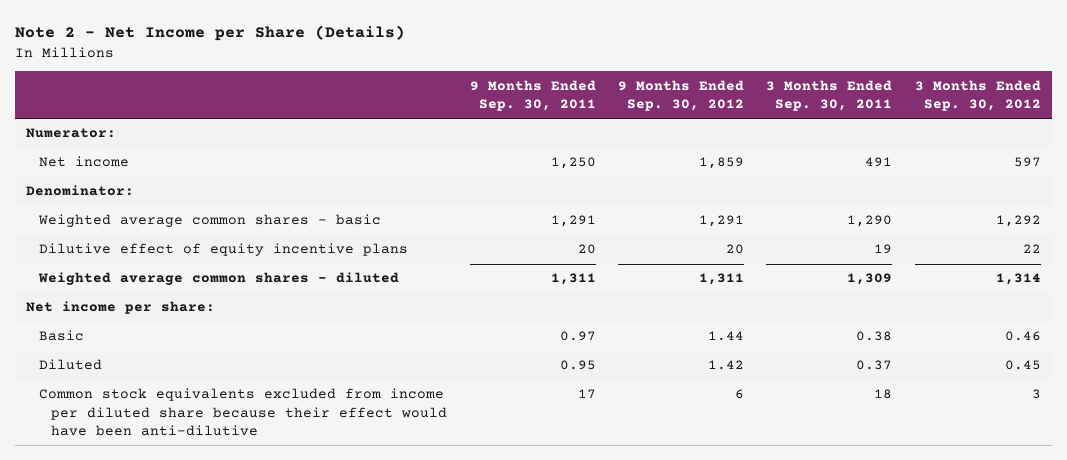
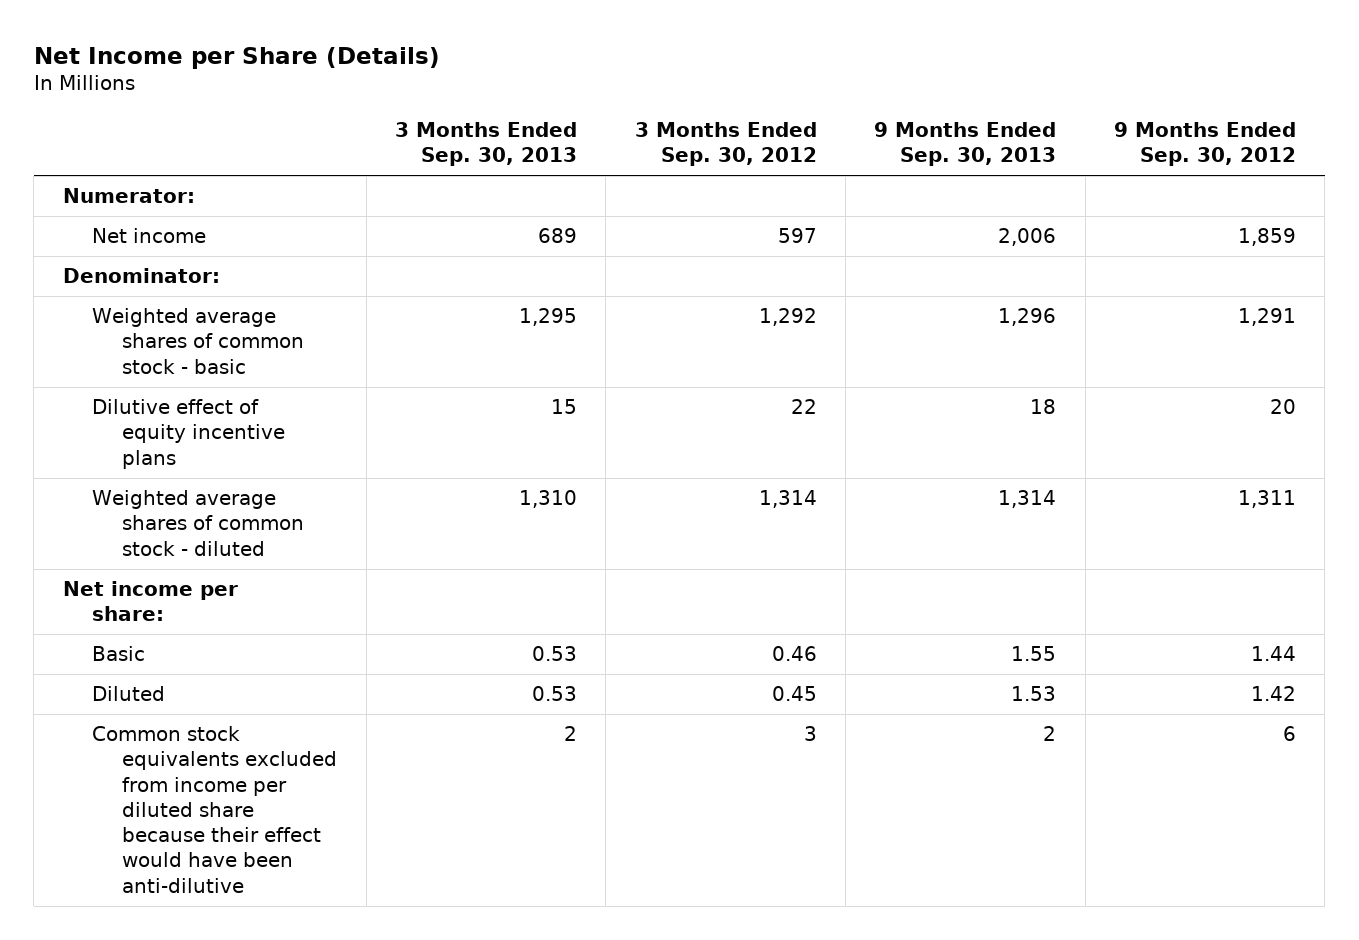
- Note 2 - Net Income per Share (Details)
+ Net Income per Share (Details)
- | 9 Months Ended Sep. 30, 2011 | 9 Months Ended Sep. 30, 2012 | 3 Months Ended Sep. 30, 2011 | 3 Months Ended Sep. 30, 2012
+ | 3 Months Ended Sep. 30, 2013 | 3 Months Ended Sep. 30, 2012 | 9 Months Ended Sep. 30, 2013 | 9 Months Ended Sep. 30, 2012
- Weighted average common shares - basic | 1,291 | 1,291 | 1,290 | 1,292
+ Weighted average shares of common stock - basic | 1,295 | 1,292 | 1,296 | 1,291
- Weighted average common shares - diluted | 1,311 | 1,311 | 1,309 | 1,314
+ Weighted average shares of common stock - diluted | 1,310 | 1,314 | 1,314 | 1,311

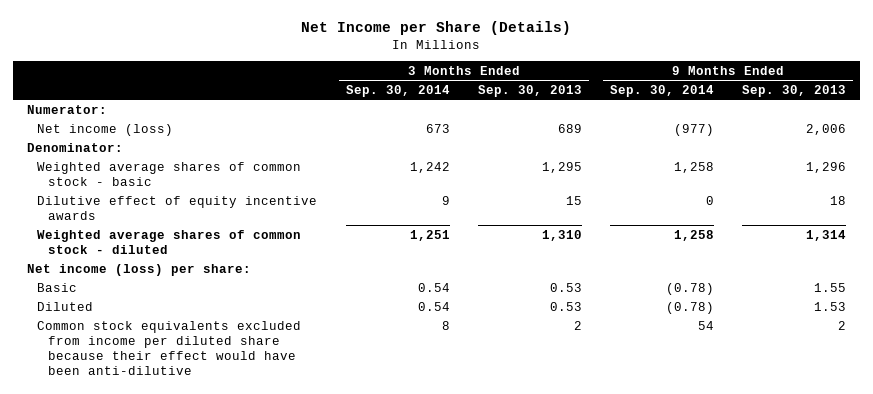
- | 3 Months Ended Sep. 30, 2013 | 3 Months Ended Sep. 30, 2012 | 9 Months Ended Sep. 30, 2013 | 9 Months Ended Sep. 30, 2012
+ | 3 Months Ended Sep. 30, 2014 | 3 Months Ended Sep. 30, 2013 | 9 Months Ended Sep. 30, 2014 | 9 Months Ended Sep. 30, 2013
- Net income | 689 | 597 | 2,006 | 1,859
+ Net income (loss) | 673 | 689 | (977) | 2,006
- Dilutive effect of equity incentive plans | 15 | 22 | 18 | 20
+ Dilutive effect of equity incentive awards | 9 | 15 | 0 | 18
- Net income per share:
+ Net income (loss) per share:

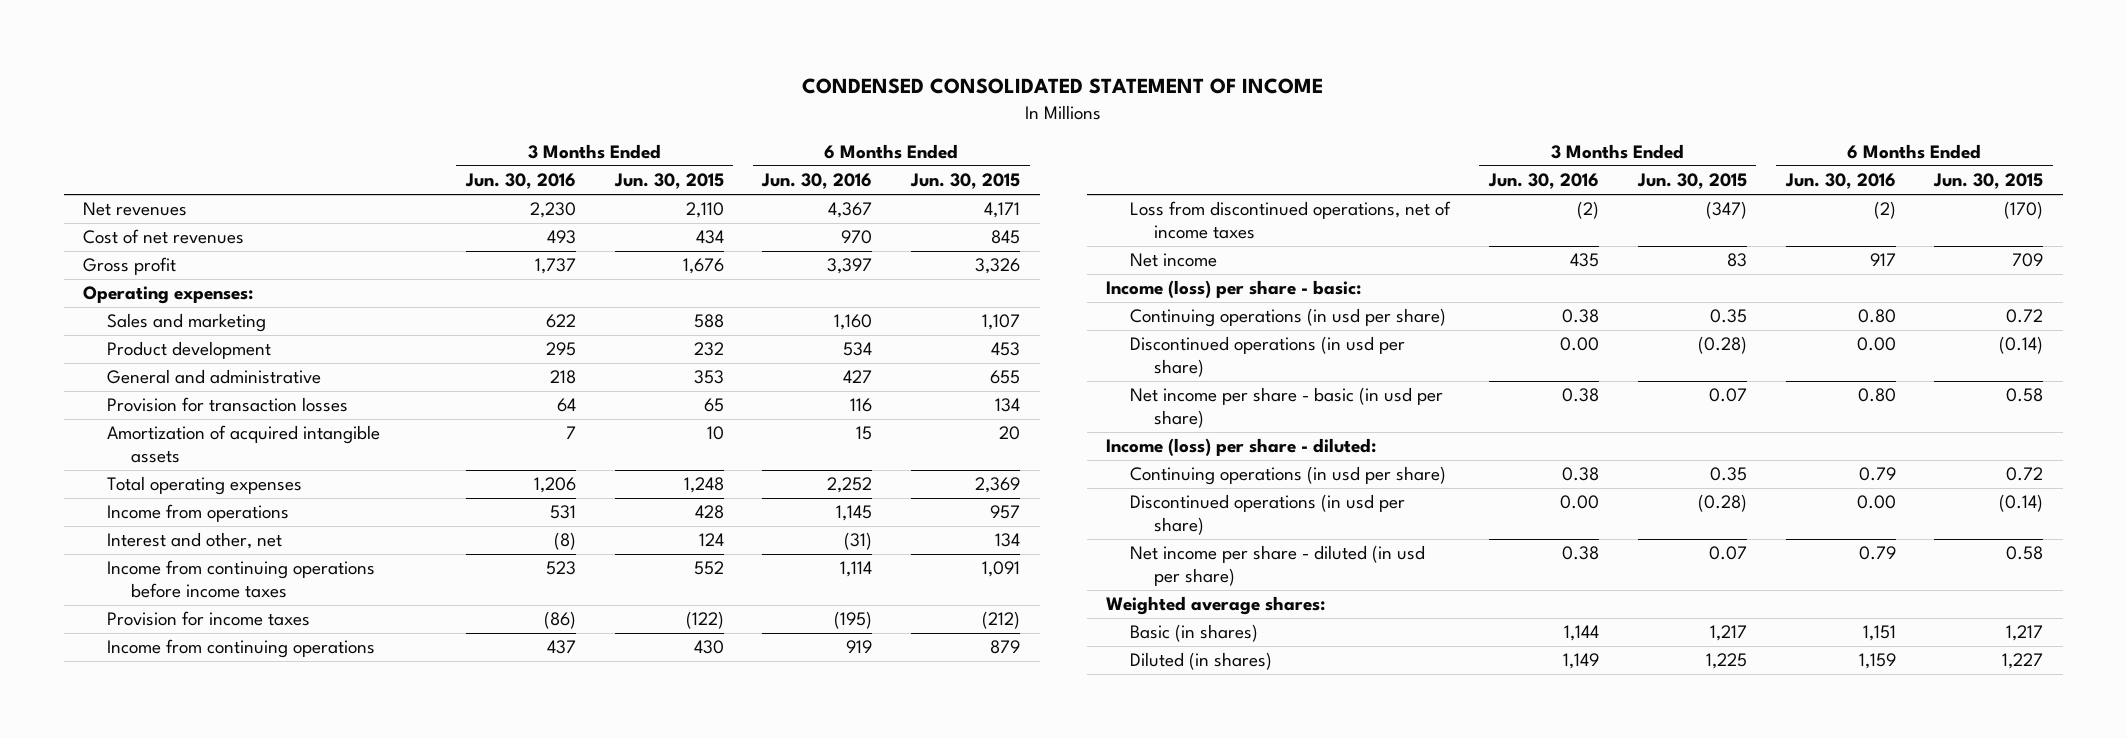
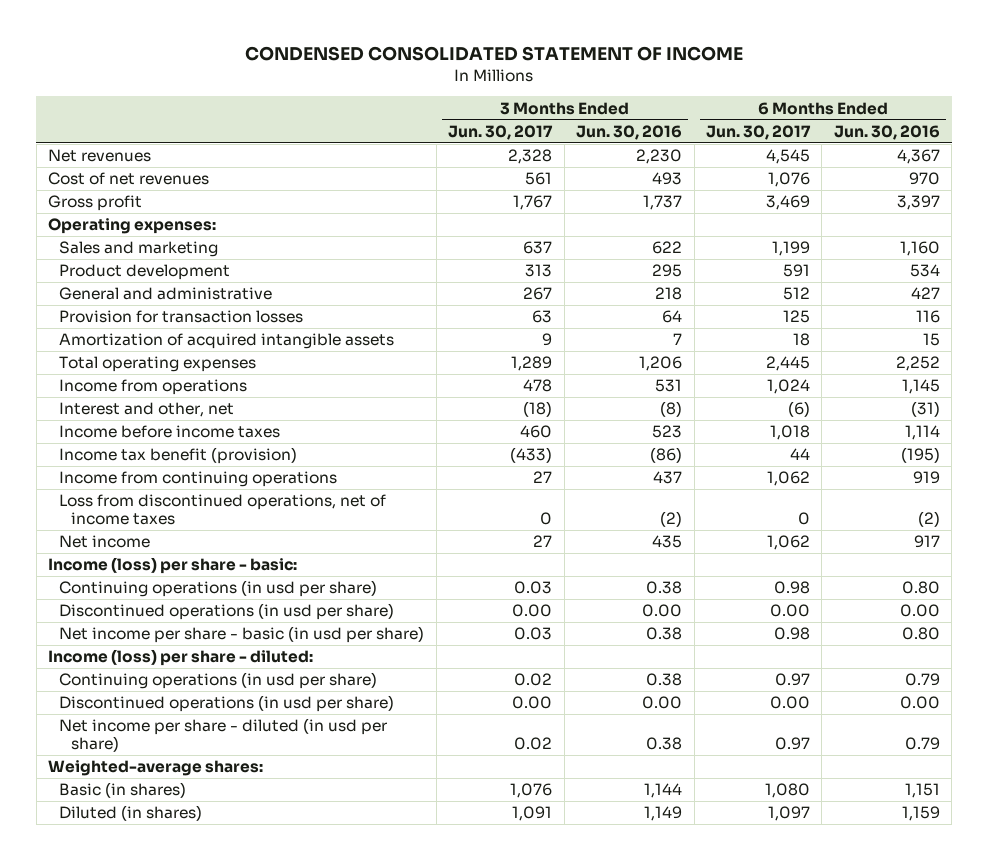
- | 3 Months Ended Jun. 30, 2016 | 3 Months Ended Jun. 30, 2015 | 6 Months Ended Jun. 30, 2016 | 6 Months Ended Jun. 30, 2015
+ | 3 Months Ended Jun. 30, 2017 | 3 Months Ended Jun. 30, 2016 | 6 Months Ended Jun. 30, 2017 | 6 Months Ended Jun. 30, 2016
- Income from continuing operations before income taxes | 523 | 552 | 1,114 | 1,091
- Provision for income taxes | (86) | (122) | (195) | (212)
+ Income before income taxes | 460 | 523 | 1,018 | 1,114
+ Income tax benefit (provision) | (433) | (86) | 44 | (195)
- Weighted average shares:
+ Weighted-average shares:

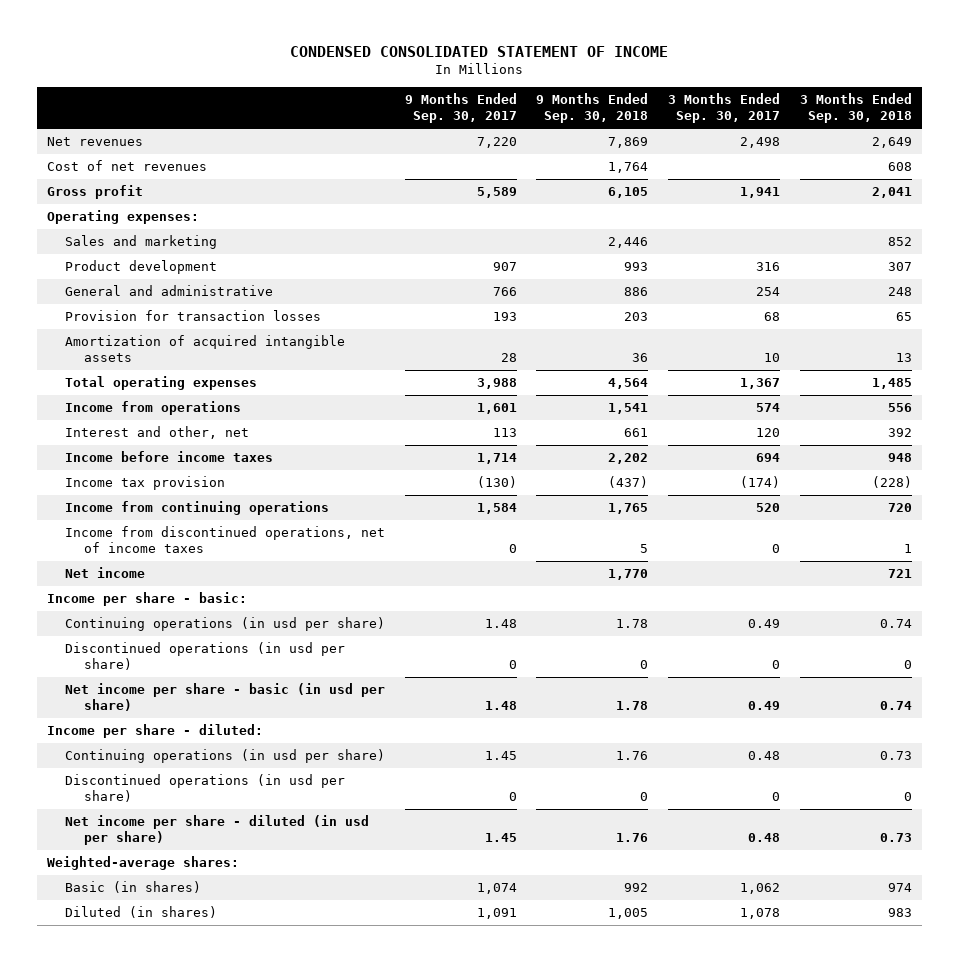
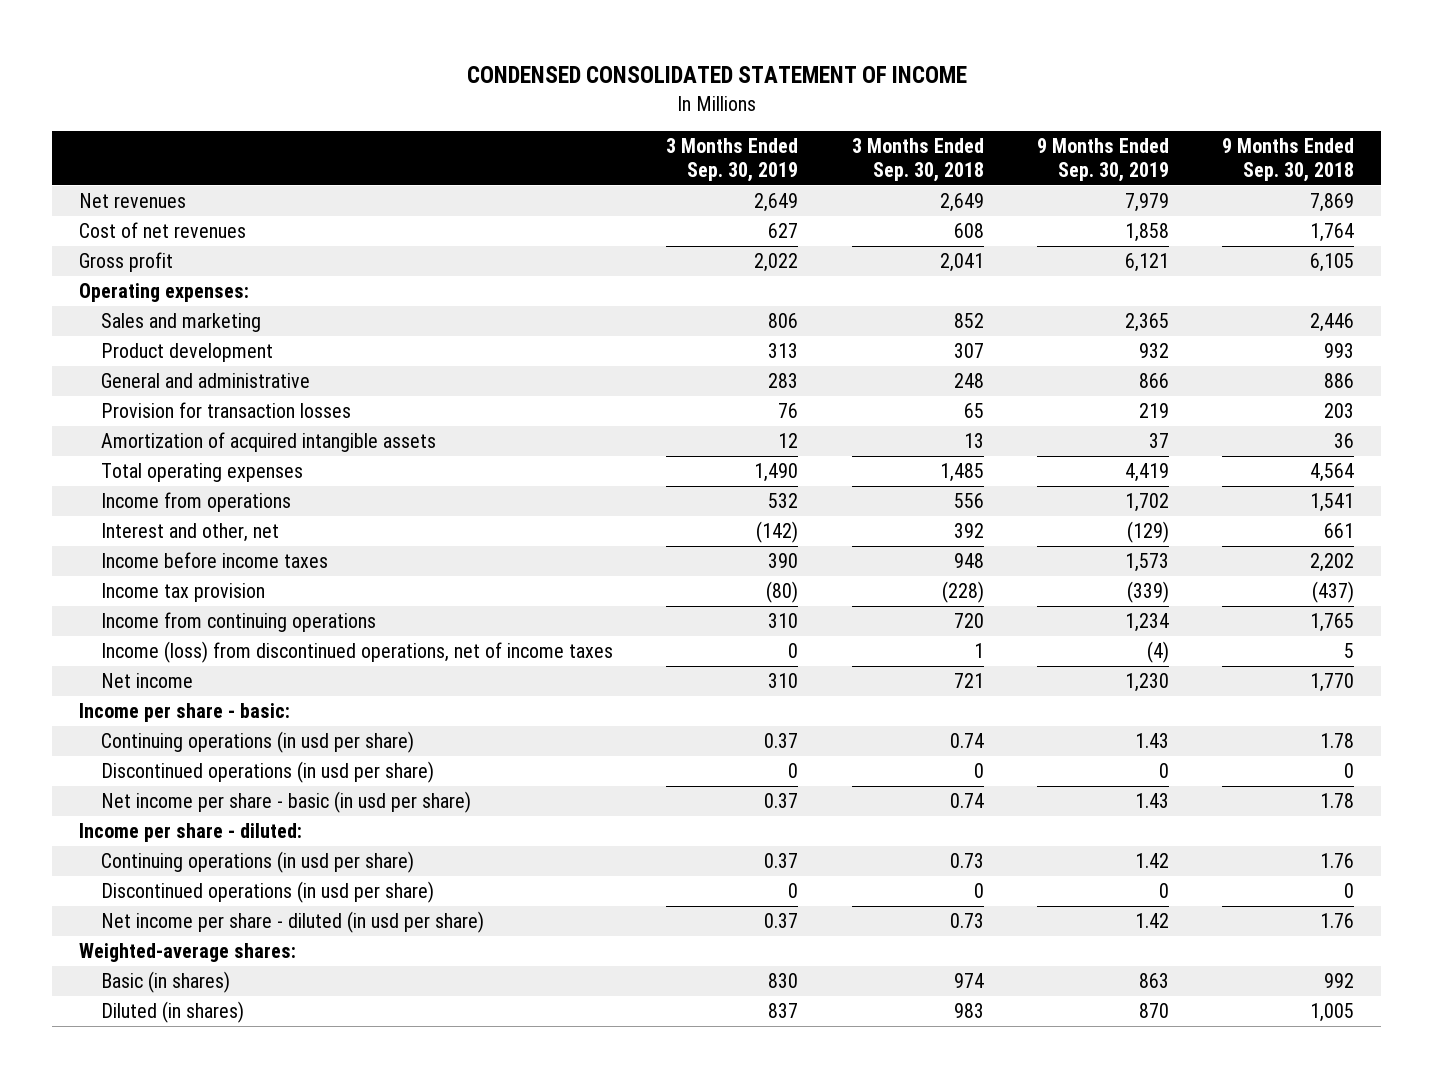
- | 9 Months Ended Sep. 30, 2017 | 9 Months Ended Sep. 30, 2018 | 3 Months Ended Sep. 30, 2017 | 3 Months Ended Sep. 30, 2018
+ | 3 Months Ended Sep. 30, 2019 | 3 Months Ended Sep. 30, 2018 | 9 Months Ended Sep. 30, 2019 | 9 Months Ended Sep. 30, 2018
- Income from discontinued operations, net of income taxes | 0 | 5 | 0 | 1
+ Income (loss) from discontinued operations, net of income taxes | 0 | 1 | (4) | 5

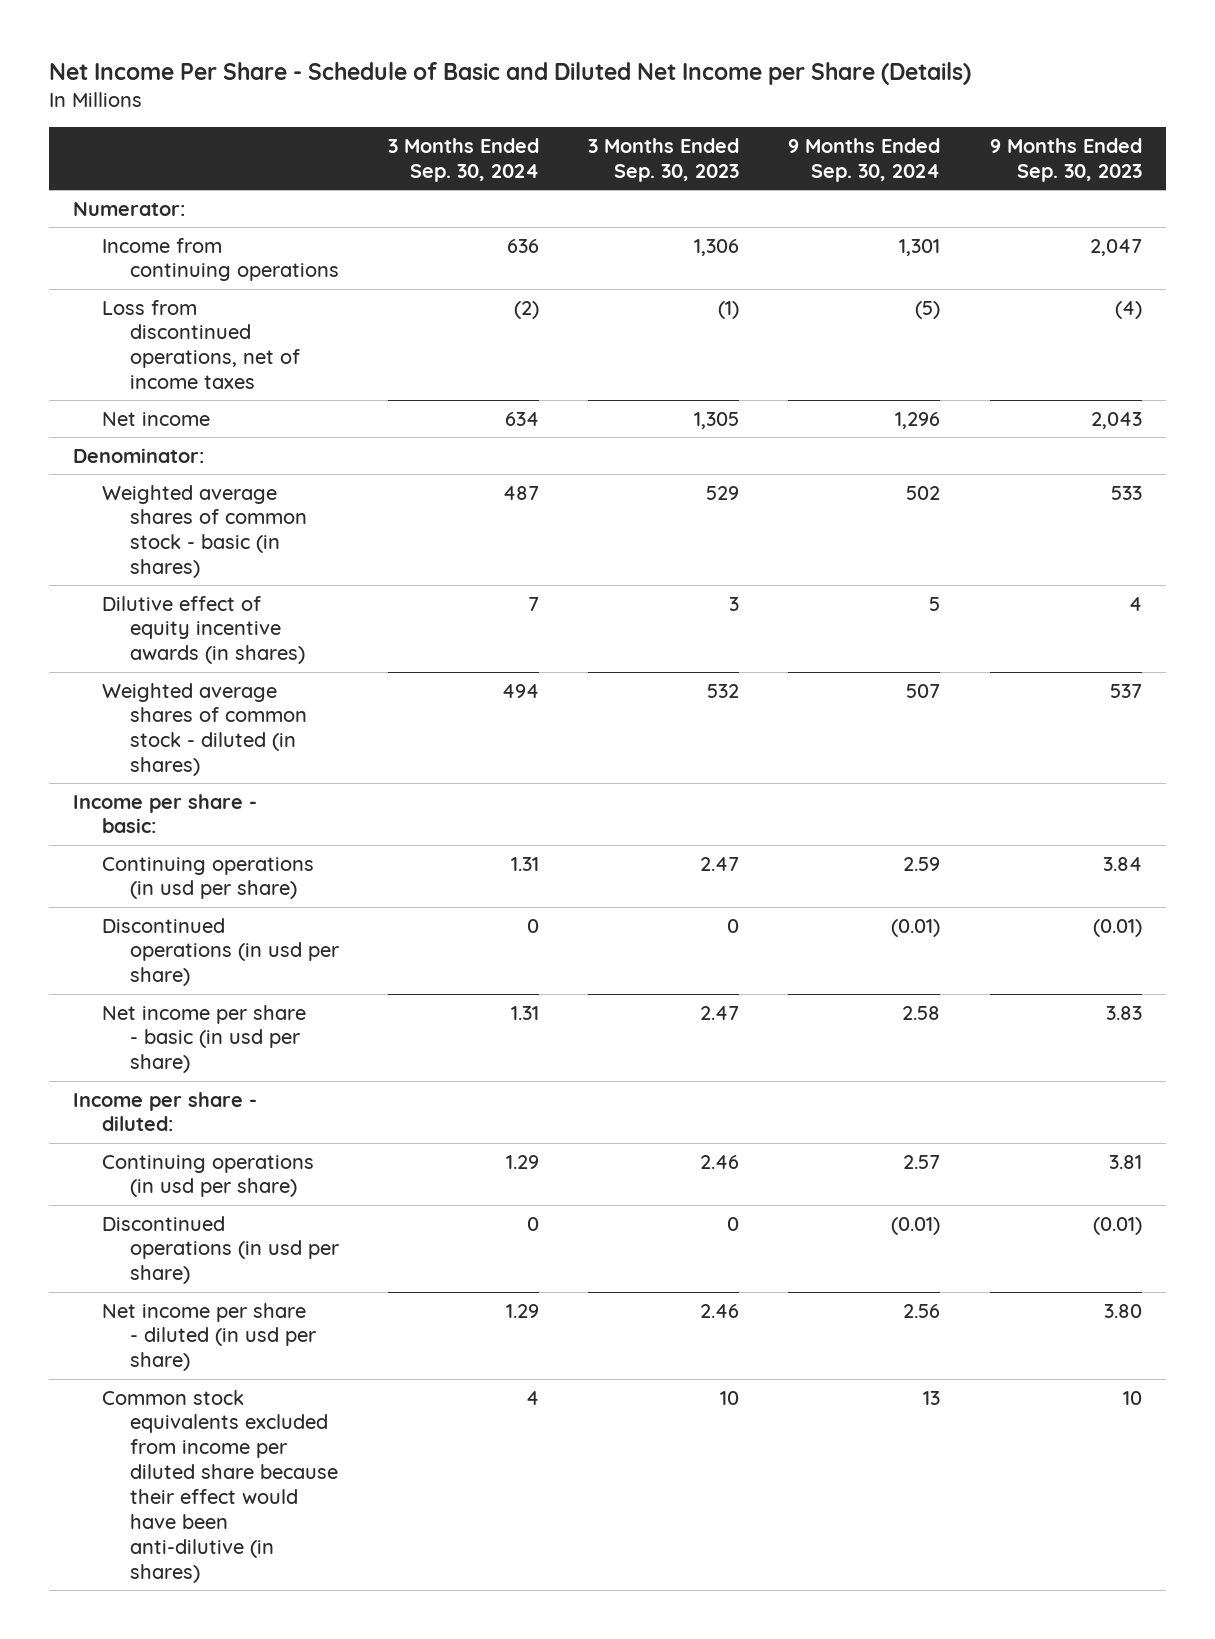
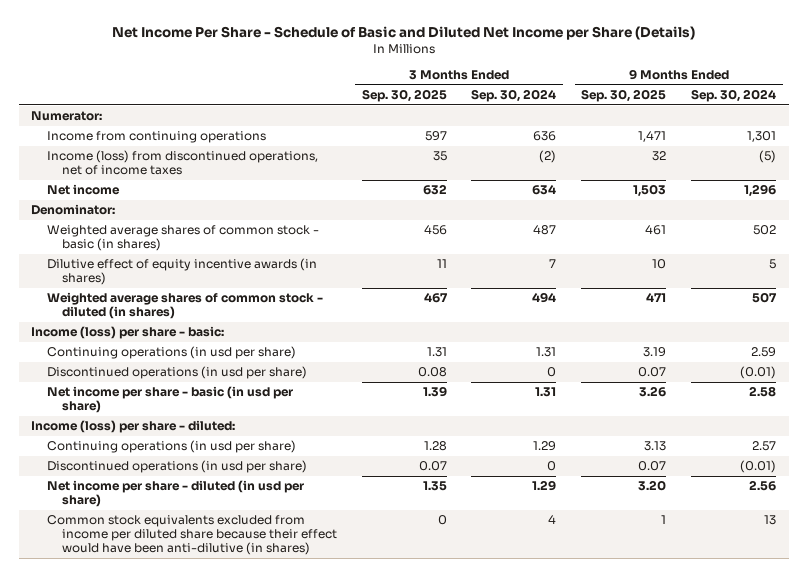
- | 3 Months Ended Sep. 30, 2024 | 3 Months Ended Sep. 30, 2023 | 9 Months Ended Sep. 30, 2024 | 9 Months Ended Sep. 30, 2023
+ | 3 Months Ended Sep. 30, 2025 | 3 Months Ended Sep. 30, 2024 | 9 Months Ended Sep. 30, 2025 | 9 Months Ended Sep. 30, 2024
- Loss from discontinued operations, net of income taxes | (2) | (1) | (5) | (4)
+ Income (loss) from discontinued operations, net of income taxes | 35 | (2) | 32 | (5)
- Income per share - basic:
+ Income (loss) per share - basic:
- Income per share - diluted:
+ Income (loss) per share - diluted:

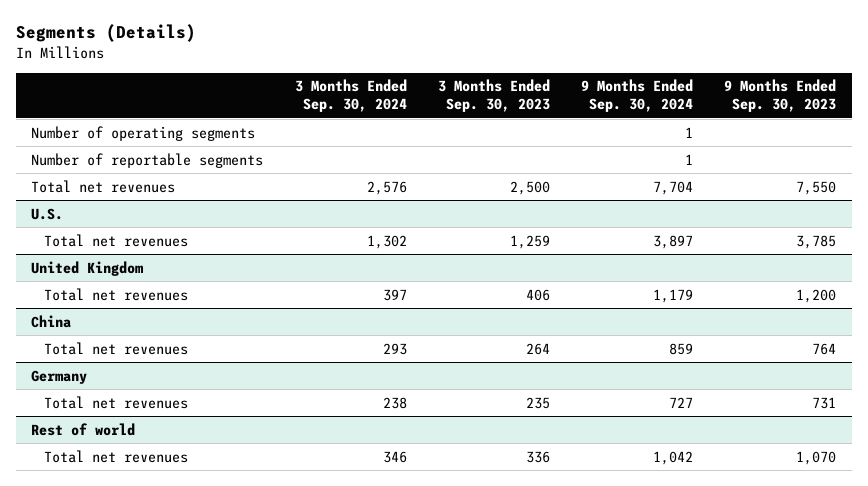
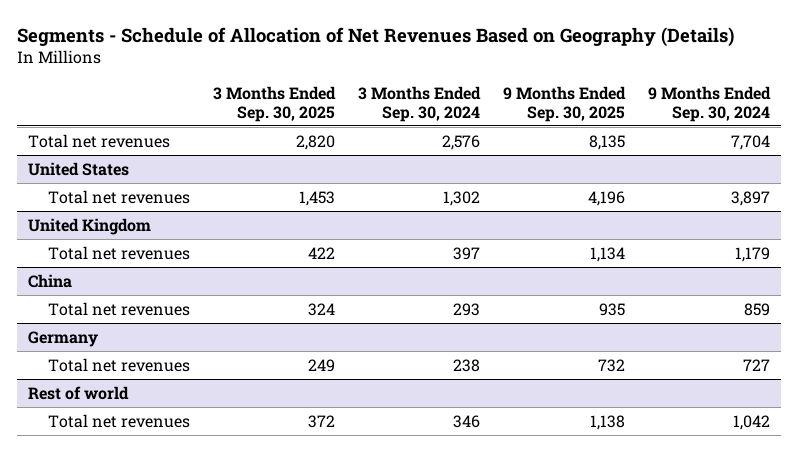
- Segments (Details)
+ Segments - Schedule of Allocation of Net Revenues Based on Geography (Details)
- | 3 Months Ended Sep. 30, 2024 | 3 Months Ended Sep. 30, 2023 | 9 Months Ended Sep. 30, 2024 | 9 Months Ended Sep. 30, 2023
+ | 3 Months Ended Sep. 30, 2025 | 3 Months Ended Sep. 30, 2024 | 9 Months Ended Sep. 30, 2025 | 9 Months Ended Sep. 30, 2024
- Number of operating segments | | | 1 |
- Number of reportable segments | | | 1 |
- U.S.
+ United States

